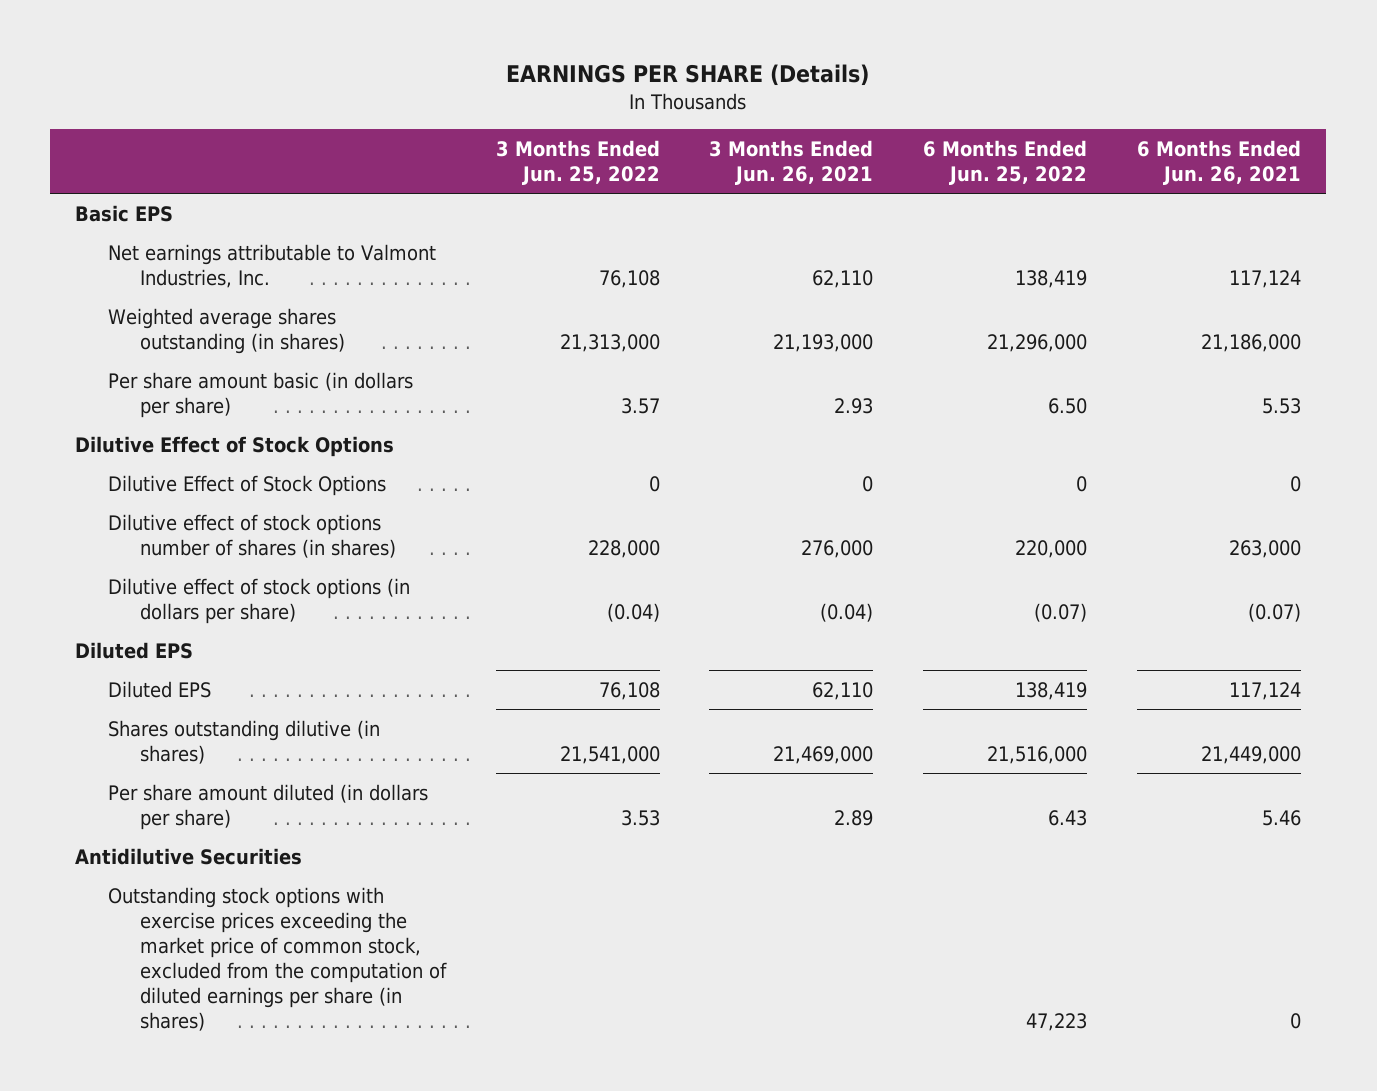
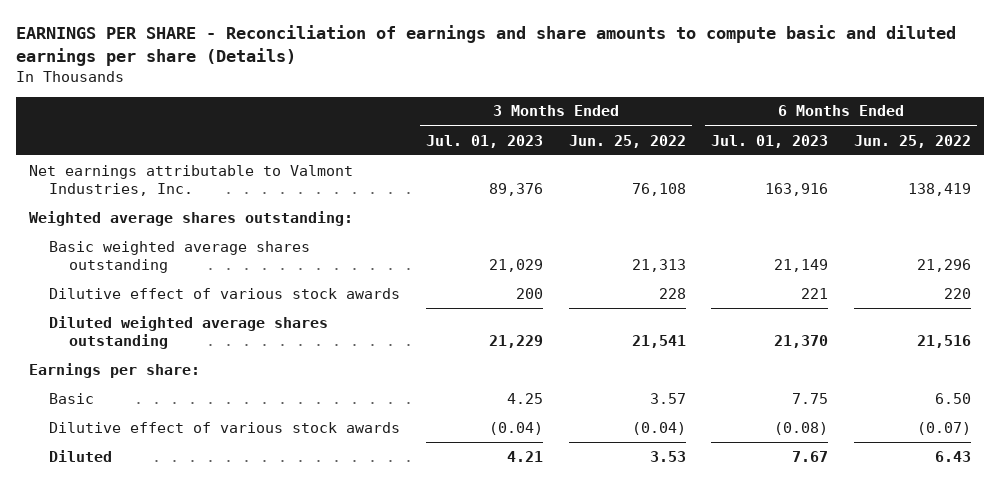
- EARNINGS PER SHARE (Details)
+ EARNINGS PER SHARE - Reconciliation of earnings and share amounts to compute basic and diluted earnings per share (Details)
- | 3 Months Ended Jun. 25, 2022 | 3 Months Ended Jun. 26, 2021 | 6 Months Ended Jun. 25, 2022 | 6 Months Ended Jun. 26, 2021
+ | 3 Months Ended Jul. 01, 2023 | 3 Months Ended Jun. 25, 2022 | 6 Months Ended Jul. 01, 2023 | 6 Months Ended Jun. 25, 2022
- Basic EPS
- Weighted average shares outstanding (in shares) | 21,313,000 | 21,193,000 | 21,296,000 | 21,186,000
- Per share amount basic (in dollars per share) | 3.57 | 2.93 | 6.50 | 5.53
- Dilutive Effect of Stock Options
- Dilutive Effect of Stock Options | 0 | 0 | 0 | 0
- Dilutive effect of stock options number of shares (in shares) | 228,000 | 276,000 | 220,000 | 263,000
- Dilutive effect of stock options (in dollars per share) | (0.04) | (0.04) | (0.07) | (0.07)
- Diluted EPS
- Diluted EPS | 76,108 | 62,110 | 138,419 | 117,124
- Shares outstanding dilutive (in shares) | 21,541,000 | 21,469,000 | 21,516,000 | 21,449,000
- Per share amount diluted (in dollars per share) | 3.53 | 2.89 | 6.43 | 5.46
- Antidilutive Securities
- Outstanding stock options with exercise prices exceeding the market price of common stock, excluded from the computation of diluted earnings per share (in shares) | | | 47,223 | 0
+ Weighted average shares outstanding:
+ Basic weighted average shares outstanding | 21,029 | 21,313 | 21,149 | 21,296
+ Dilutive effect of various stock awards | 200 | 228 | 221 | 220
+ Diluted weighted average shares outstanding | 21,229 | 21,541 | 21,370 | 21,516
+ Earnings per share:
+ Basic | 4.25 | 3.57 | 7.75 | 6.50
+ Dilutive effect of various stock awards | (0.04) | (0.04) | (0.08) | (0.07)
+ Diluted | 4.21 | 3.53 | 7.67 | 6.43

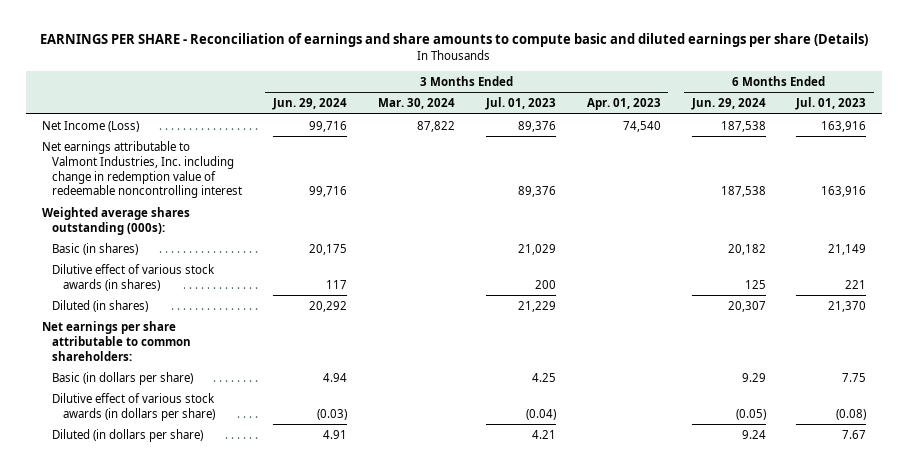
- | 3 Months Ended Jul. 01, 2023 | 3 Months Ended Jun. 25, 2022 | 6 Months Ended Jul. 01, 2023 | 6 Months Ended Jun. 25, 2022
+ | 3 Months Ended Jun. 29, 2024 | 3 Months Ended Mar. 30, 2024 | 3 Months Ended Jul. 01, 2023 | 3 Months Ended Apr. 01, 2023 | 6 Months Ended Jun. 29, 2024 | 6 Months Ended Jul. 01, 2023
- Net earnings attributable to Valmont Industries, Inc. | 89,376 | 76,108 | 163,916 | 138,419
- Weighted average shares outstanding:
- Basic weighted average shares outstanding | 21,029 | 21,313 | 21,149 | 21,296
- Dilutive effect of various stock awards | 200 | 228 | 221 | 220
- Diluted weighted average shares outstanding | 21,229 | 21,541 | 21,370 | 21,516
- Earnings per share:
- Basic | 4.25 | 3.57 | 7.75 | 6.50
- Dilutive effect of various stock awards | (0.04) | (0.04) | (0.08) | (0.07)
- Diluted | 4.21 | 3.53 | 7.67 | 6.43
+ Net Income (Loss) | 99,716 | 87,822 | 89,376 | 74,540 | 187,538 | 163,916
+ Net earnings attributable to Valmont Industries, Inc. including change in redemption value of redeemable noncontrolling interest | 99,716 | | 89,376 | | 187,538 | 163,916
+ Weighted average shares outstanding (000s):
+ Basic (in shares) | 20,175 | | 21,029 | | 20,182 | 21,149
+ Dilutive effect of various stock awards (in shares) | 117 | | 200 | | 125 | 221
+ Diluted (in shares) | 20,292 | | 21,229 | | 20,307 | 21,370
+ Net earnings per share attributable to common shareholders:
+ Basic (in dollars per share) | 4.94 | | 4.25 | | 9.29 | 7.75
+ Dilutive effect of various stock awards (in dollars per share) | (0.03) | | (0.04) | | (0.05) | (0.08)
+ Diluted (in dollars per share) | 4.91 | | 4.21 | | 9.24 | 7.67

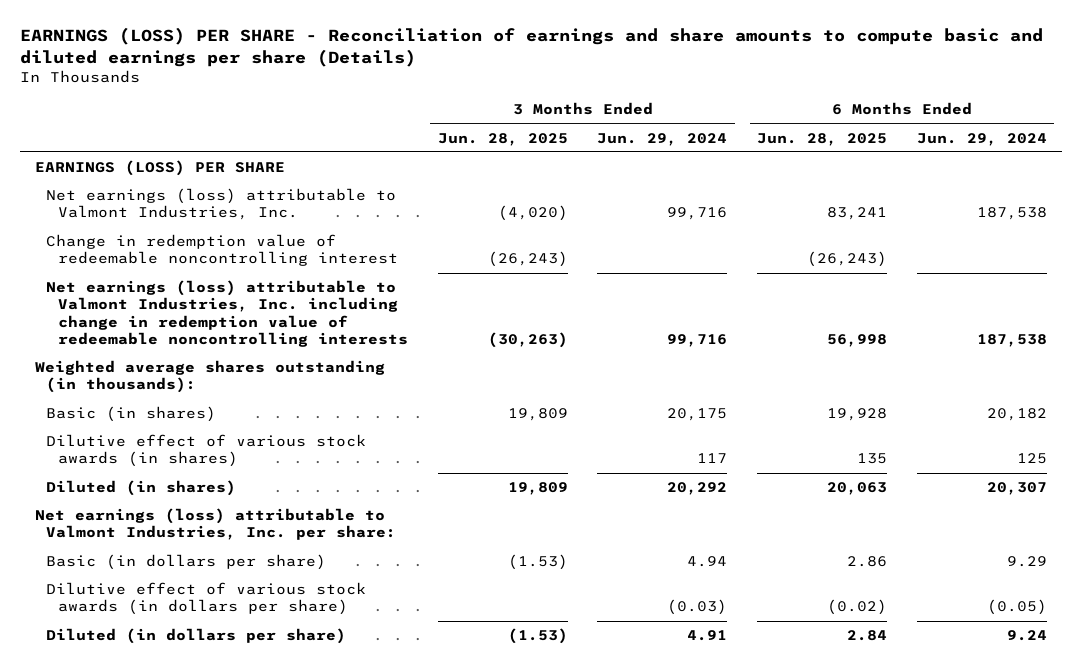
- EARNINGS PER SHARE - Reconciliation of earnings and share amounts to compute basic and diluted earnings per share (Details)
+ EARNINGS (LOSS) PER SHARE - Reconciliation of earnings and share amounts to compute basic and diluted earnings per share (Details)
- | 3 Months Ended Jun. 29, 2024 | 3 Months Ended Mar. 30, 2024 | 3 Months Ended Jul. 01, 2023 | 3 Months Ended Apr. 01, 2023 | 6 Months Ended Jun. 29, 2024 | 6 Months Ended Jul. 01, 2023
+ | 3 Months Ended Jun. 28, 2025 | 3 Months Ended Jun. 29, 2024 | 6 Months Ended Jun. 28, 2025 | 6 Months Ended Jun. 29, 2024
- Net Income (Loss) | 99,716 | 87,822 | 89,376 | 74,540 | 187,538 | 163,916
- Net earnings attributable to Valmont Industries, Inc. including change in redemption value of redeemable noncontrolling interest | 99,716 | | 89,376 | | 187,538 | 163,916
- Weighted average shares outstanding (000s):
+ EARNINGS (LOSS) PER SHARE
+ Net earnings (loss) attributable to Valmont Industries, Inc. | (4,020) | 99,716 | 83,241 | 187,538
+ Change in redemption value of redeemable noncontrolling interest | (26,243) | | (26,243) |
+ Net earnings (loss) attributable to Valmont Industries, Inc. including change in redemption value of redeemable noncontrolling interests | (30,263) | 99,716 | 56,998 | 187,538
+ Weighted average shares outstanding (in thousands):
- Net earnings per share attributable to common shareholders:
+ Net earnings (loss) attributable to Valmont Industries, Inc. per share:

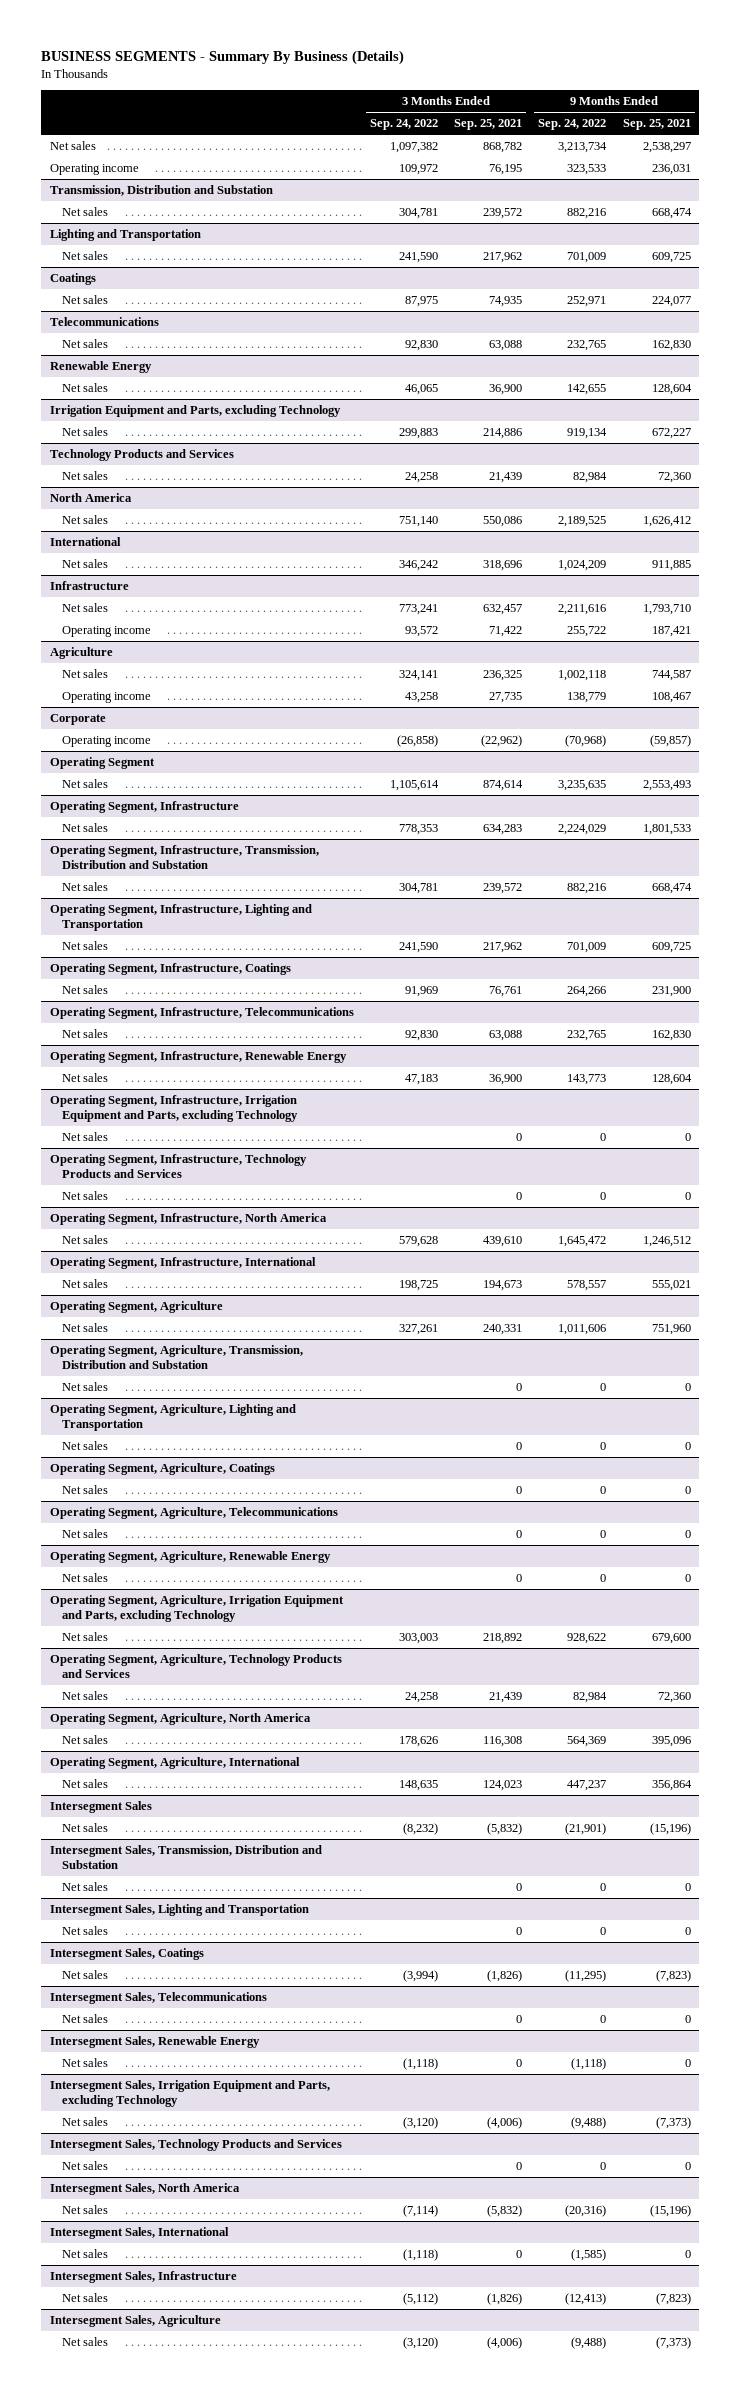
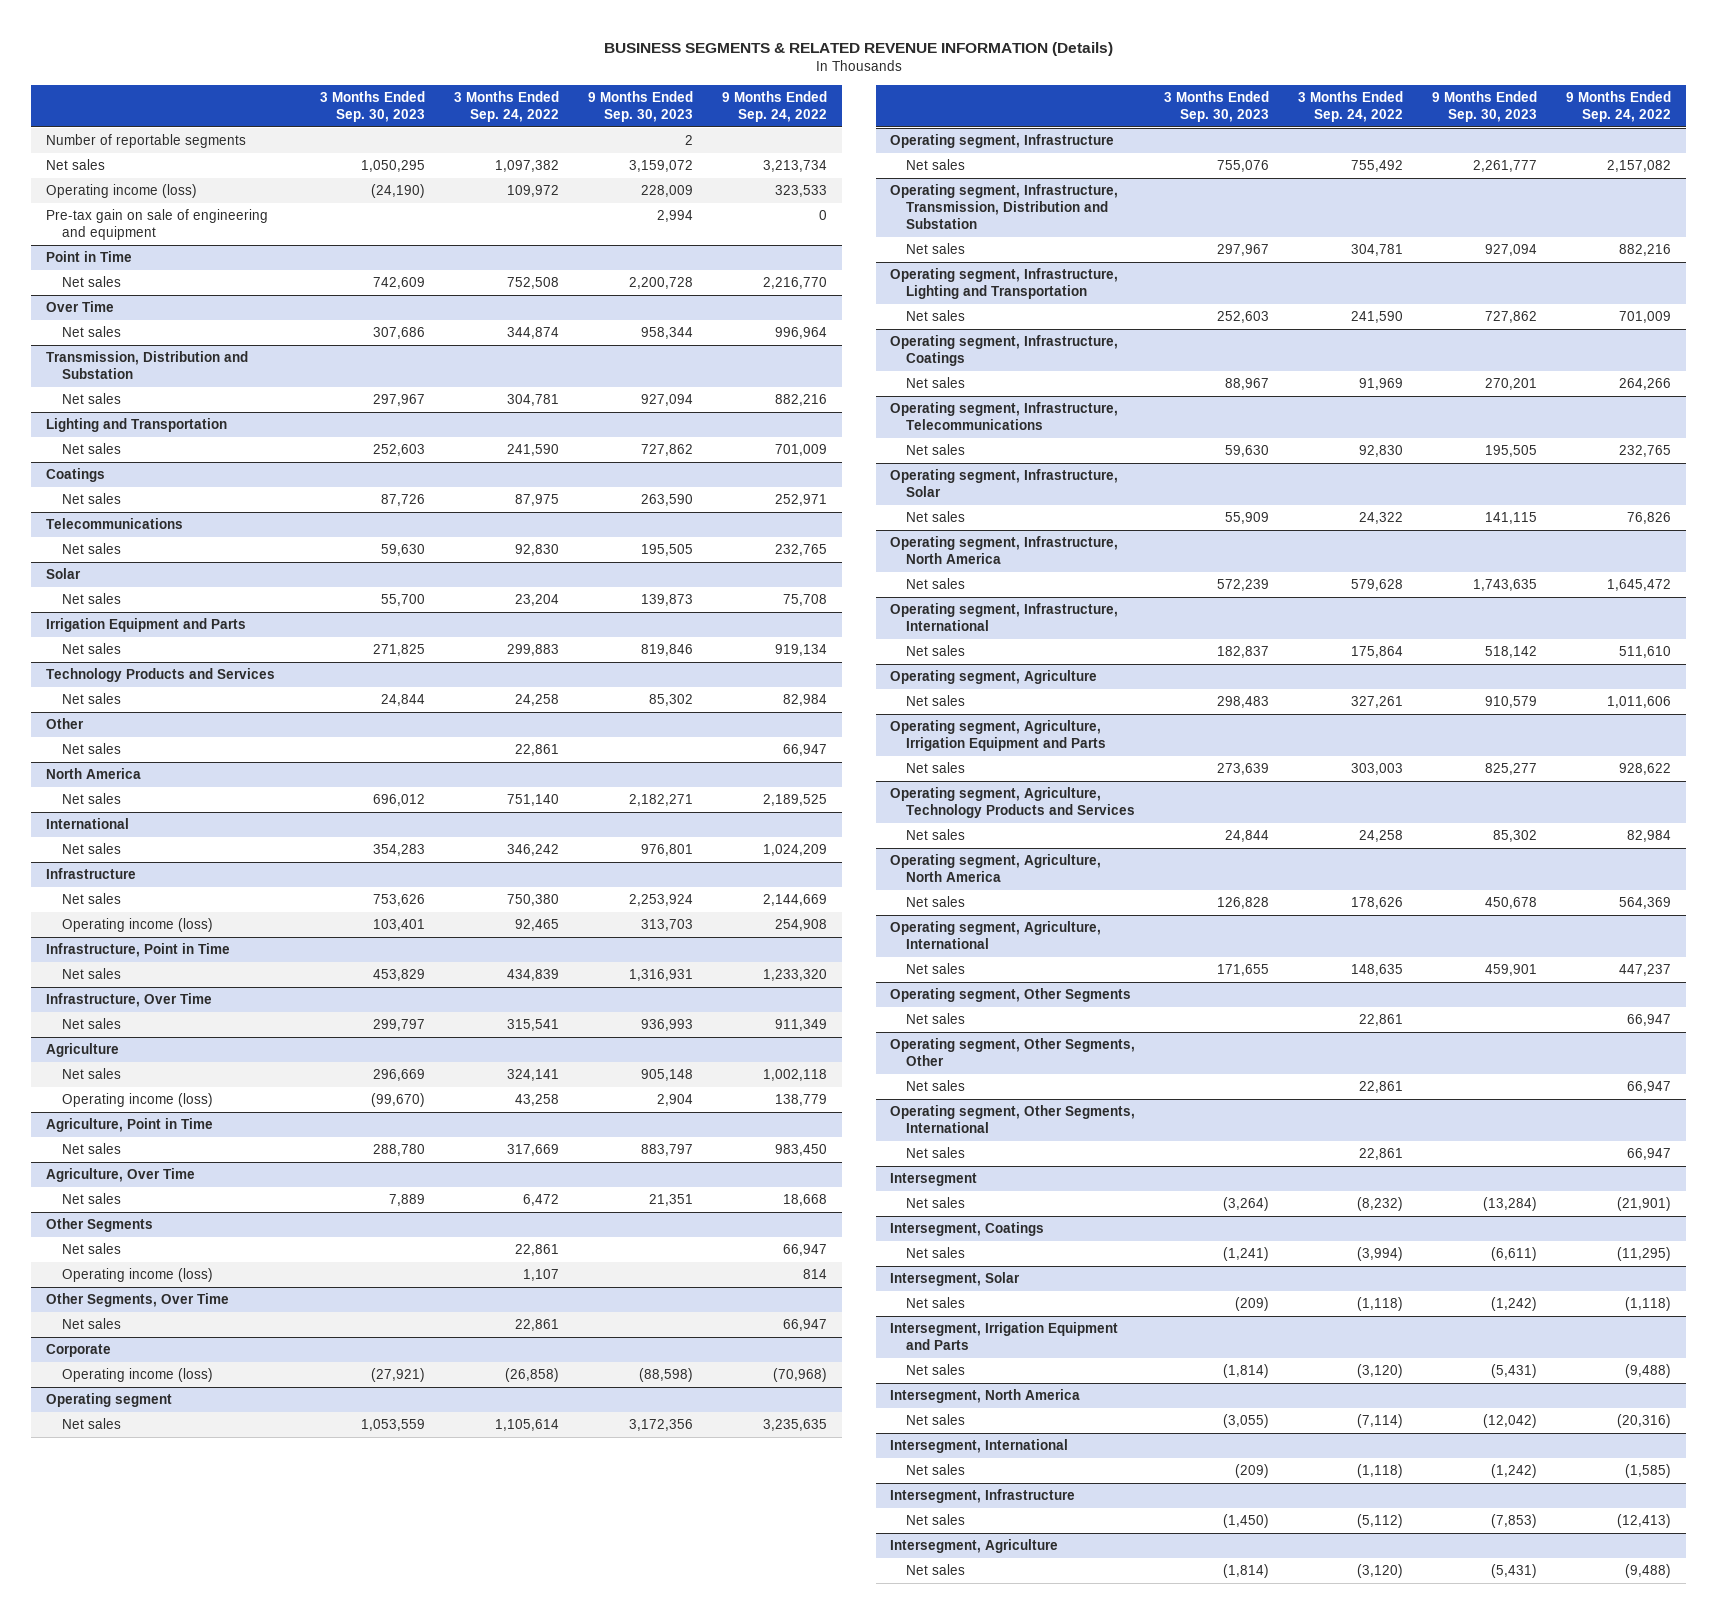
- BUSINESS SEGMENTS - Summary By Business (Details)
+ BUSINESS SEGMENTS & RELATED REVENUE INFORMATION (Details)
- | 3 Months Ended Sep. 24, 2022 | 3 Months Ended Sep. 25, 2021 | 9 Months Ended Sep. 24, 2022 | 9 Months Ended Sep. 25, 2021
+ | 3 Months Ended Sep. 30, 2023 | 3 Months Ended Sep. 24, 2022 | 9 Months Ended Sep. 30, 2023 | 9 Months Ended Sep. 24, 2022
+ Number of reportable segments | | | 2 |
- Operating income | 109,972 | 76,195 | 323,533 | 236,031
+ Operating income (loss) | (24,190) | 109,972 | 228,009 | 323,533
+ Pre-tax gain on sale of engineering and equipment | | | 2,994 | 0
+ Point in Time
+ Net sales | 742,609 | 752,508 | 2,200,728 | 2,216,770
+ Over Time
+ Net sales | 307,686 | 344,874 | 958,344 | 996,964
- Renewable Energy
- Net sales | 46,065 | 36,900 | 142,655 | 128,604
- Irrigation Equipment and Parts, excluding Technology
+ Solar
+ Net sales | 55,700 | 23,204 | 139,873 | 75,708
+ Irrigation Equipment and Parts
+ Other
+ Net sales | | 22,861 | | 66,947
@ Infrastructure
- Net sales | 773,241 | 632,457 | 2,211,616 | 1,793,710
- Operating income | 93,572 | 71,422 | 255,722 | 187,421
+ Net sales | 753,626 | 750,380 | 2,253,924 | 2,144,669
+ Operating income (loss) | 103,401 | 92,465 | 313,703 | 254,908
+ Infrastructure, Point in Time
+ Net sales | 453,829 | 434,839 | 1,316,931 | 1,233,320
+ Infrastructure, Over Time
+ Net sales | 299,797 | 315,541 | 936,993 | 911,349
@ Agriculture
- Operating income | 43,258 | 27,735 | 138,779 | 108,467
+ Operating income (loss) | (99,670) | 43,258 | 2,904 | 138,779
+ Agriculture, Point in Time
+ Net sales | 288,780 | 317,669 | 883,797 | 983,450
+ Agriculture, Over Time
+ Net sales | 7,889 | 6,472 | 21,351 | 18,668
+ Other Segments
+ Net sales | | 22,861 | | 66,947
+ Operating income (loss) | | 1,107 | | 814
+ Other Segments, Over Time
+ Net sales | | 22,861 | | 66,947
@ Corporate
- Operating income | (26,858) | (22,962) | (70,968) | (59,857)
- Operating Segment
@ Corporate
+ Operating income (loss) | (27,921) | (26,858) | (88,598) | (70,968)
+ Operating segment
- Operating Segment, Infrastructure
- Net sales | 778,353 | 634,283 | 2,224,029 | 1,801,533
- Operating Segment, Infrastructure, Transmission, Distribution and Substation
+ Operating segment, Infrastructure
+ Net sales | 755,076 | 755,492 | 2,261,777 | 2,157,082
+ Operating segment, Infrastructure, Transmission, Distribution and Substation
- Operating Segment, Infrastructure, Lighting and Transportation
+ Operating segment, Infrastructure, Lighting and Transportation
- Operating Segment, Infrastructure, Coatings
+ Operating segment, Infrastructure, Coatings
- Operating Segment, Infrastructure, Telecommunications
+ Operating segment, Infrastructure, Telecommunications
- Operating Segment, Infrastructure, Renewable Energy
- Net sales | 47,183 | 36,900 | 143,773 | 128,604
- Operating Segment, Infrastructure, Irrigation Equipment and Parts, excluding Technology
- Net sales | | 0 | 0 | 0
- Operating Segment, Infrastructure, Technology Products and Services
- Net sales | | 0 | 0 | 0
- Operating Segment, Infrastructure, North America
+ Operating segment, Infrastructure, Solar
+ Net sales | 55,909 | 24,322 | 141,115 | 76,826
+ Operating segment, Infrastructure, North America
- Operating Segment, Infrastructure, International
- Net sales | 198,725 | 194,673 | 578,557 | 555,021
- Operating Segment, Agriculture
+ Operating segment, Infrastructure, International
+ Net sales | 182,837 | 175,864 | 518,142 | 511,610
+ Operating segment, Agriculture
- Operating Segment, Agriculture, Transmission, Distribution and Substation
- Net sales | | 0 | 0 | 0
- Operating Segment, Agriculture, Lighting and Transportation
- Net sales | | 0 | 0 | 0
- Operating Segment, Agriculture, Coatings
- Net sales | | 0 | 0 | 0
- Operating Segment, Agriculture, Telecommunications
- Net sales | | 0 | 0 | 0
- Operating Segment, Agriculture, Renewable Energy
- Net sales | | 0 | 0 | 0
- Operating Segment, Agriculture, Irrigation Equipment and Parts, excluding Technology
+ Operating segment, Agriculture, Irrigation Equipment and Parts
- Operating Segment, Agriculture, Technology Products and Services
+ Operating segment, Agriculture, Technology Products and Services
- Operating Segment, Agriculture, North America
+ Operating segment, Agriculture, North America
- Operating Segment, Agriculture, International
+ Operating segment, Agriculture, International
- Intersegment Sales
+ Operating segment, Other Segments
+ Net sales | | 22,861 | | 66,947
+ Operating segment, Other Segments, Other
+ Net sales | | 22,861 | | 66,947
+ Operating segment, Other Segments, International
+ Net sales | | 22,861 | | 66,947
+ Intersegment
- Intersegment Sales, Transmission, Distribution and Substation
- Net sales | | 0 | 0 | 0
- Intersegment Sales, Lighting and Transportation
- Net sales | | 0 | 0 | 0
- Intersegment Sales, Coatings
+ Intersegment, Coatings
- Intersegment Sales, Telecommunications
- Net sales | | 0 | 0 | 0
- Intersegment Sales, Renewable Energy
+ Intersegment, Solar
- Intersegment Sales, Irrigation Equipment and Parts, excluding Technology
+ Intersegment, Irrigation Equipment and Parts
- Intersegment Sales, Technology Products and Services
- Net sales | | 0 | 0 | 0
- Intersegment Sales, North America
+ Intersegment, North America
- Intersegment Sales, International
+ Intersegment, International
- Intersegment Sales, Infrastructure
+ Intersegment, Infrastructure
- Intersegment Sales, Agriculture
+ Intersegment, Agriculture

